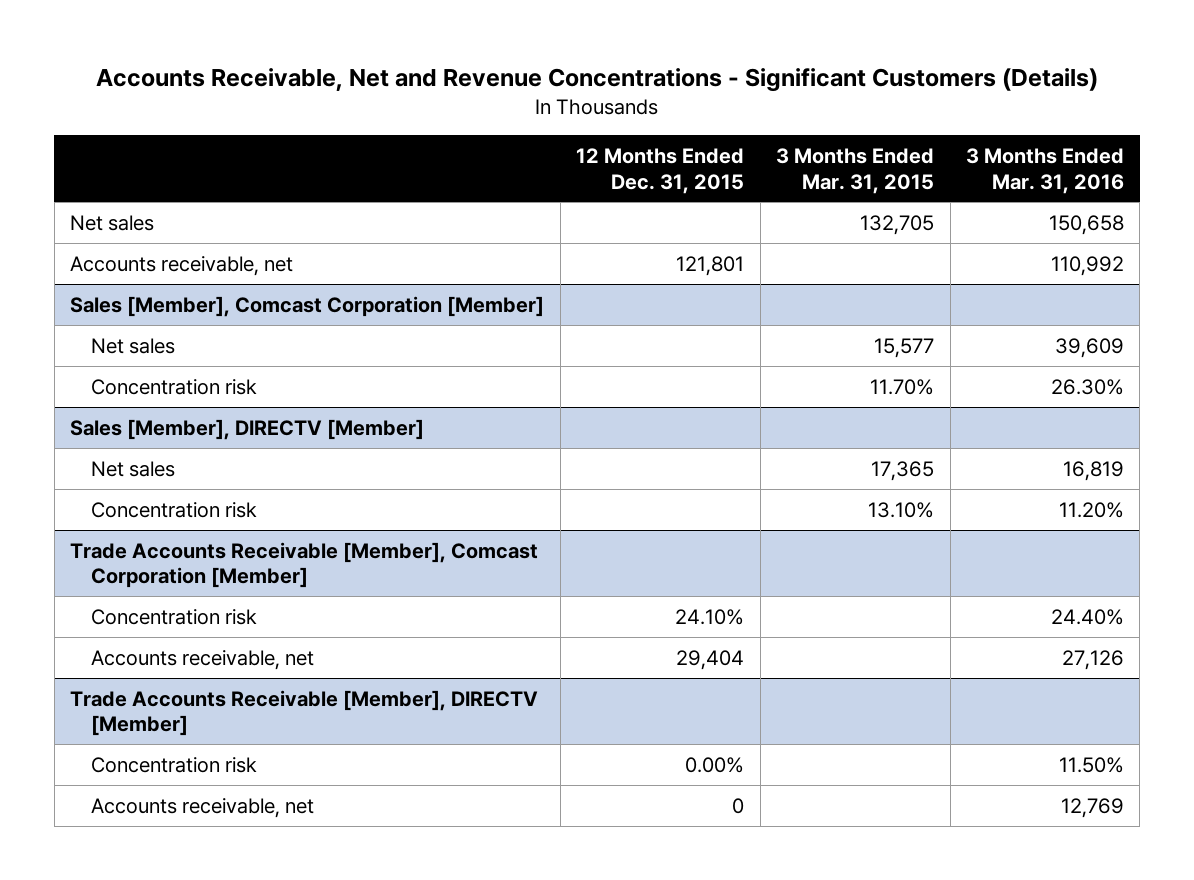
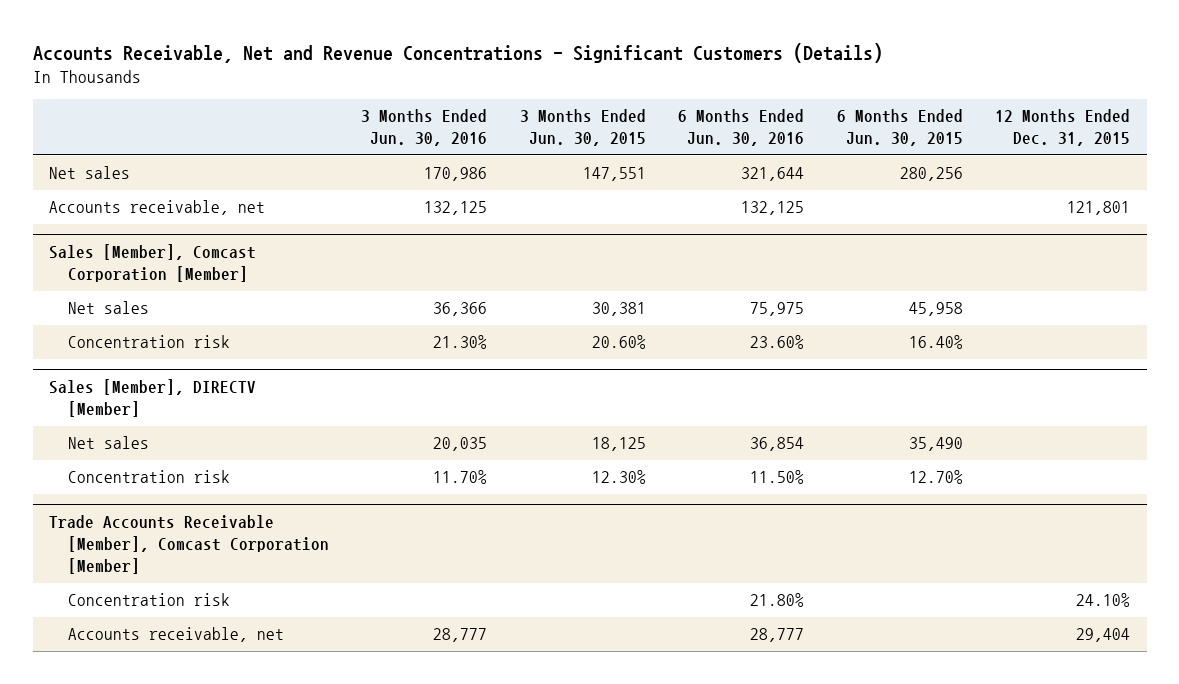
- | 12 Months Ended Dec. 31, 2015 | 3 Months Ended Mar. 31, 2015 | 3 Months Ended Mar. 31, 2016
+ | 3 Months Ended Jun. 30, 2016 | 3 Months Ended Jun. 30, 2015 | 6 Months Ended Jun. 30, 2016 | 6 Months Ended Jun. 30, 2015 | 12 Months Ended Dec. 31, 2015
- Trade Accounts Receivable [Member], DIRECTV [Member]
- Concentration risk | 0.00% | | 11.50%
- Accounts receivable, net | 0 | | 12,769

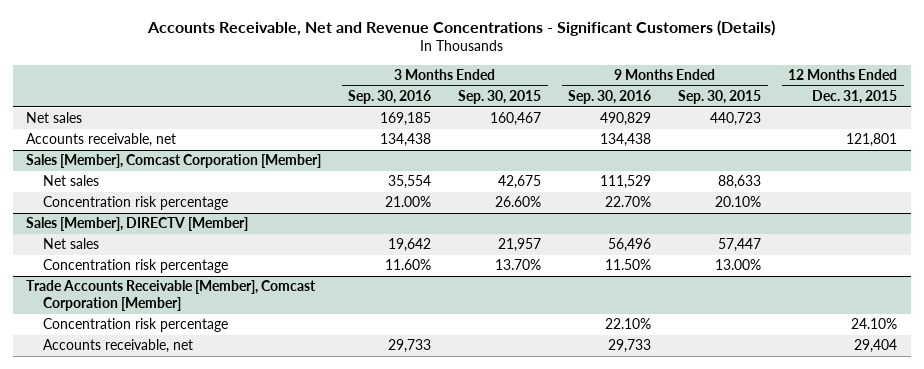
- | 3 Months Ended Jun. 30, 2016 | 3 Months Ended Jun. 30, 2015 | 6 Months Ended Jun. 30, 2016 | 6 Months Ended Jun. 30, 2015 | 12 Months Ended Dec. 31, 2015
+ | 3 Months Ended Sep. 30, 2016 | 3 Months Ended Sep. 30, 2015 | 9 Months Ended Sep. 30, 2016 | 9 Months Ended Sep. 30, 2015 | 12 Months Ended Dec. 31, 2015
@ Sales [Member], Comcast Corporation [Member]
- Concentration risk | 21.30% | 20.60% | 23.60% | 16.40% |
+ Concentration risk percentage | 21.00% | 26.60% | 22.70% | 20.10% |
@ Sales [Member], DIRECTV [Member]
- Concentration risk | 11.70% | 12.30% | 11.50% | 12.70% |
+ Concentration risk percentage | 11.60% | 13.70% | 11.50% | 13.00% |
@ Trade Accounts Receivable [Member], Comcast Corporation [Member]
- Concentration risk | | | 21.80% | | 24.10%
+ Concentration risk percentage | | | 22.10% | | 24.10%

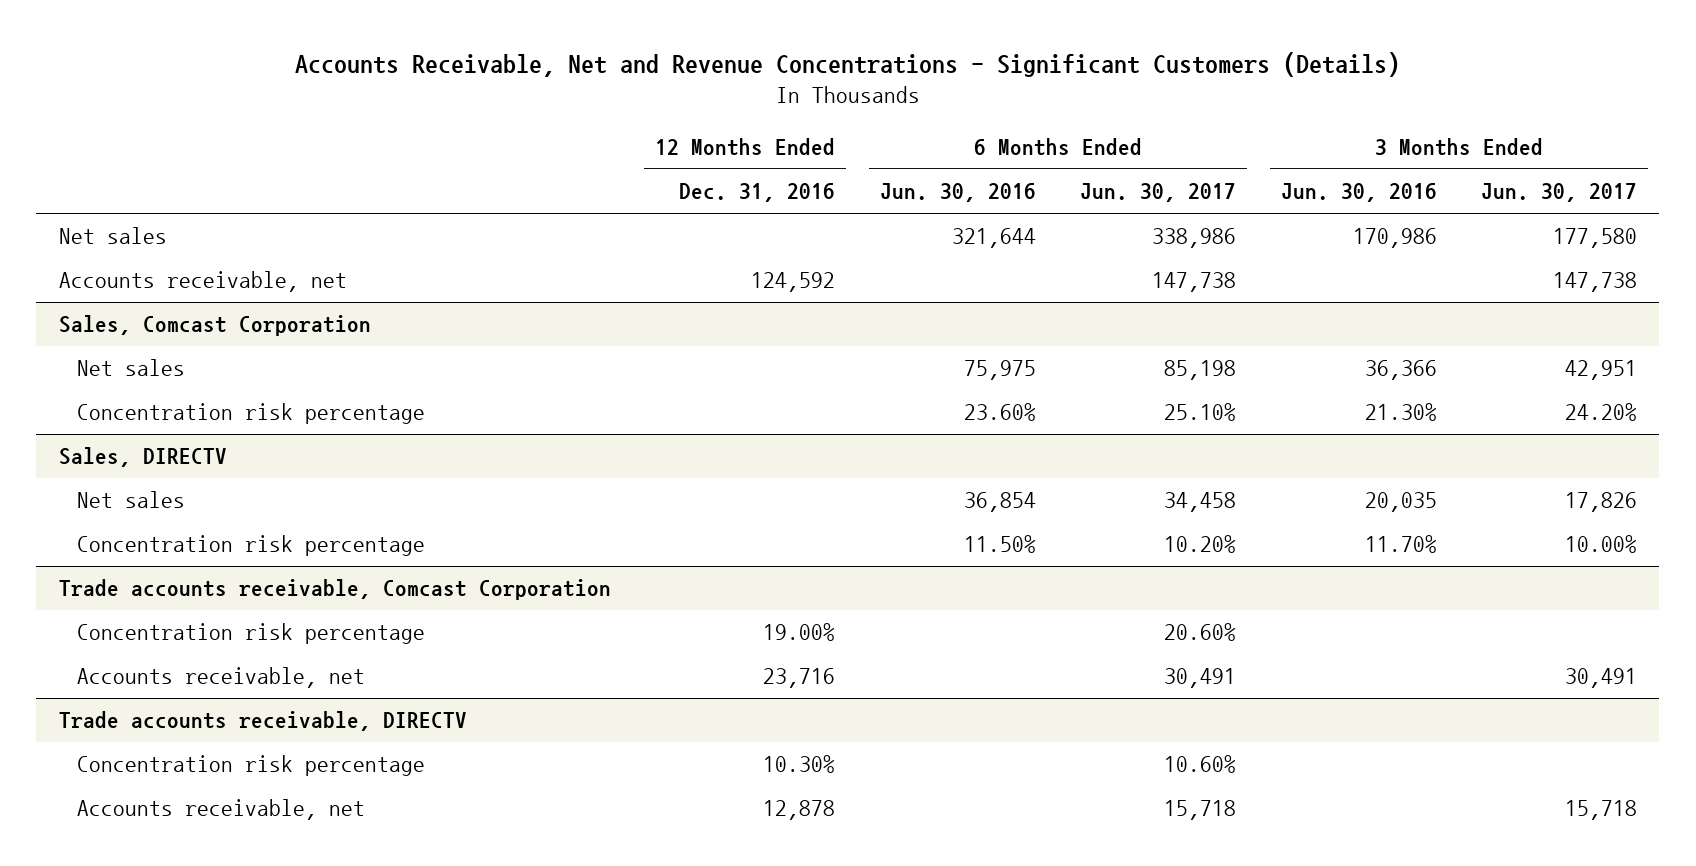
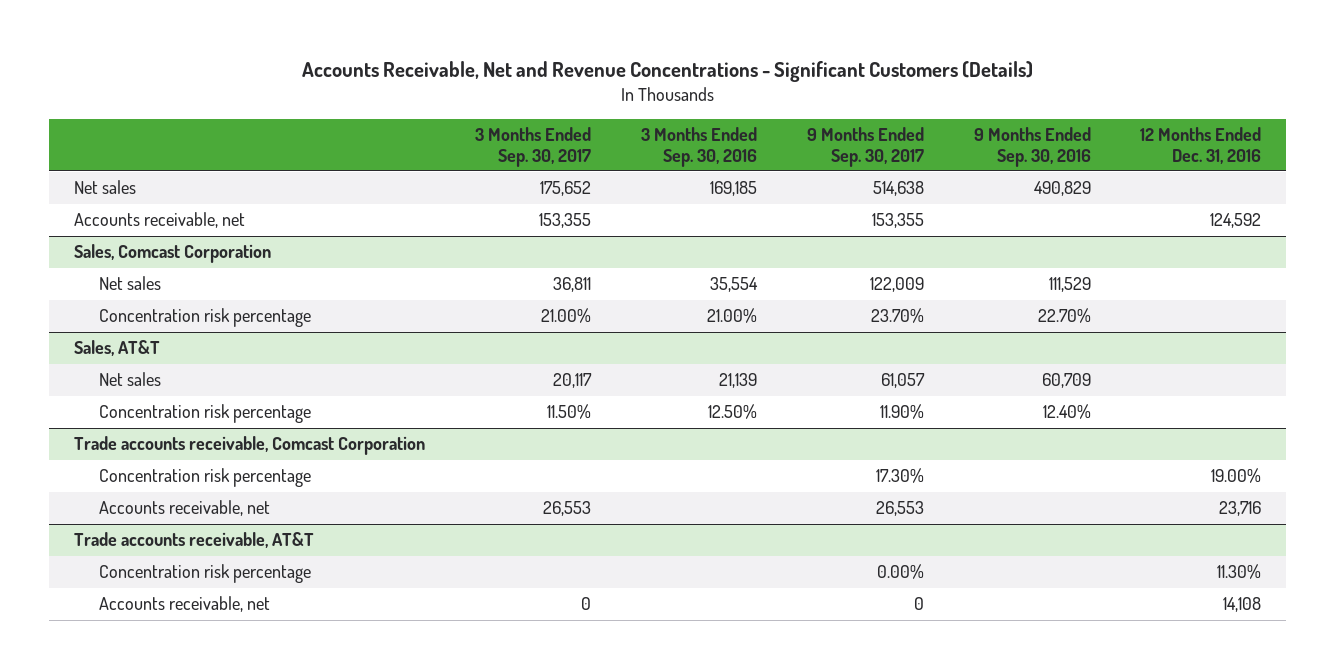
- | 12 Months Ended Dec. 31, 2016 | 6 Months Ended Jun. 30, 2016 | 6 Months Ended Jun. 30, 2017 | 3 Months Ended Jun. 30, 2016 | 3 Months Ended Jun. 30, 2017
+ | 3 Months Ended Sep. 30, 2017 | 3 Months Ended Sep. 30, 2016 | 9 Months Ended Sep. 30, 2017 | 9 Months Ended Sep. 30, 2016 | 12 Months Ended Dec. 31, 2016
- Sales, DIRECTV
- Net sales | | 36,854 | 34,458 | 20,035 | 17,826
- Concentration risk percentage | | 11.50% | 10.20% | 11.70% | 10.00%
+ Sales, AT&T
+ Net sales | 20,117 | 21,139 | 61,057 | 60,709 |
+ Concentration risk percentage | 11.50% | 12.50% | 11.90% | 12.40% |
- Trade accounts receivable, DIRECTV
- Concentration risk percentage | 10.30% | | 10.60% | |
- Accounts receivable, net | 12,878 | | 15,718 | | 15,718
+ Trade accounts receivable, AT&T
+ Concentration risk percentage | | | 0.00% | | 11.30%
+ Accounts receivable, net | 0 | | 0 | | 14,108

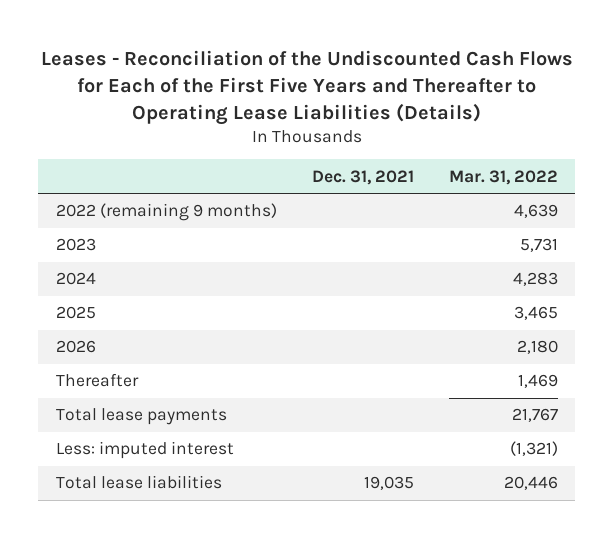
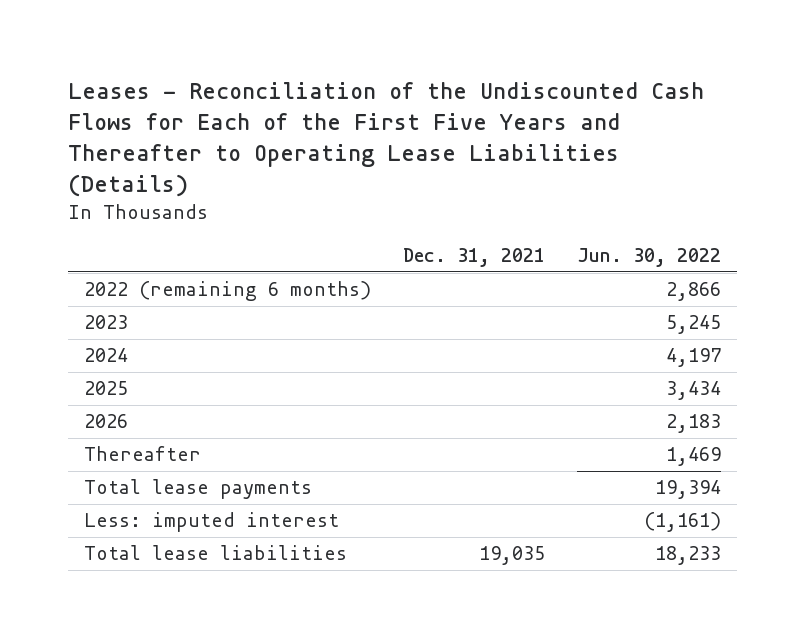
- | Dec. 31, 2021 | Mar. 31, 2022
+ | Dec. 31, 2021 | Jun. 30, 2022
- 2022 (remaining 9 months) | | 4,639
+ 2022 (remaining 6 months) | | 2,866

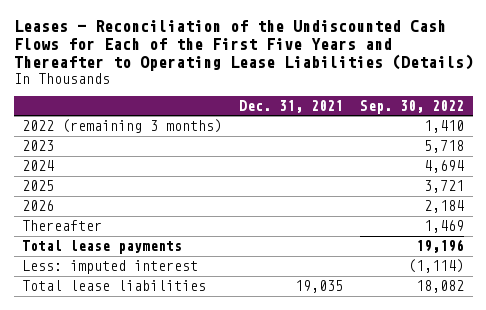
- | Dec. 31, 2021 | Jun. 30, 2022
+ | Dec. 31, 2021 | Sep. 30, 2022
- 2022 (remaining 6 months) | | 2,866
+ 2022 (remaining 3 months) | | 1,410

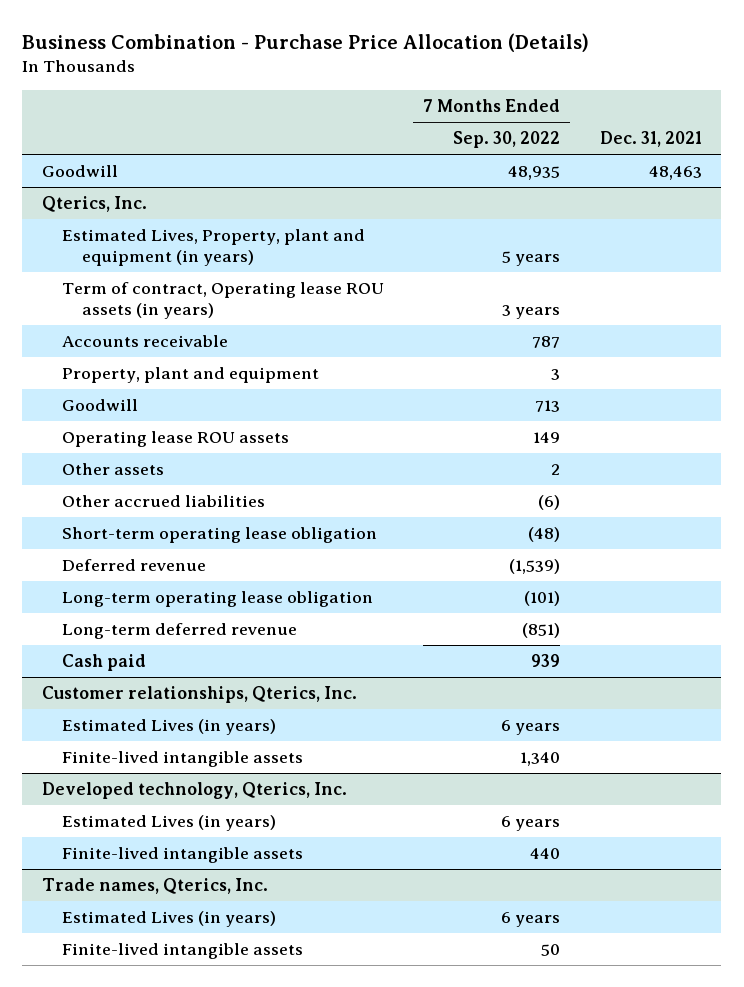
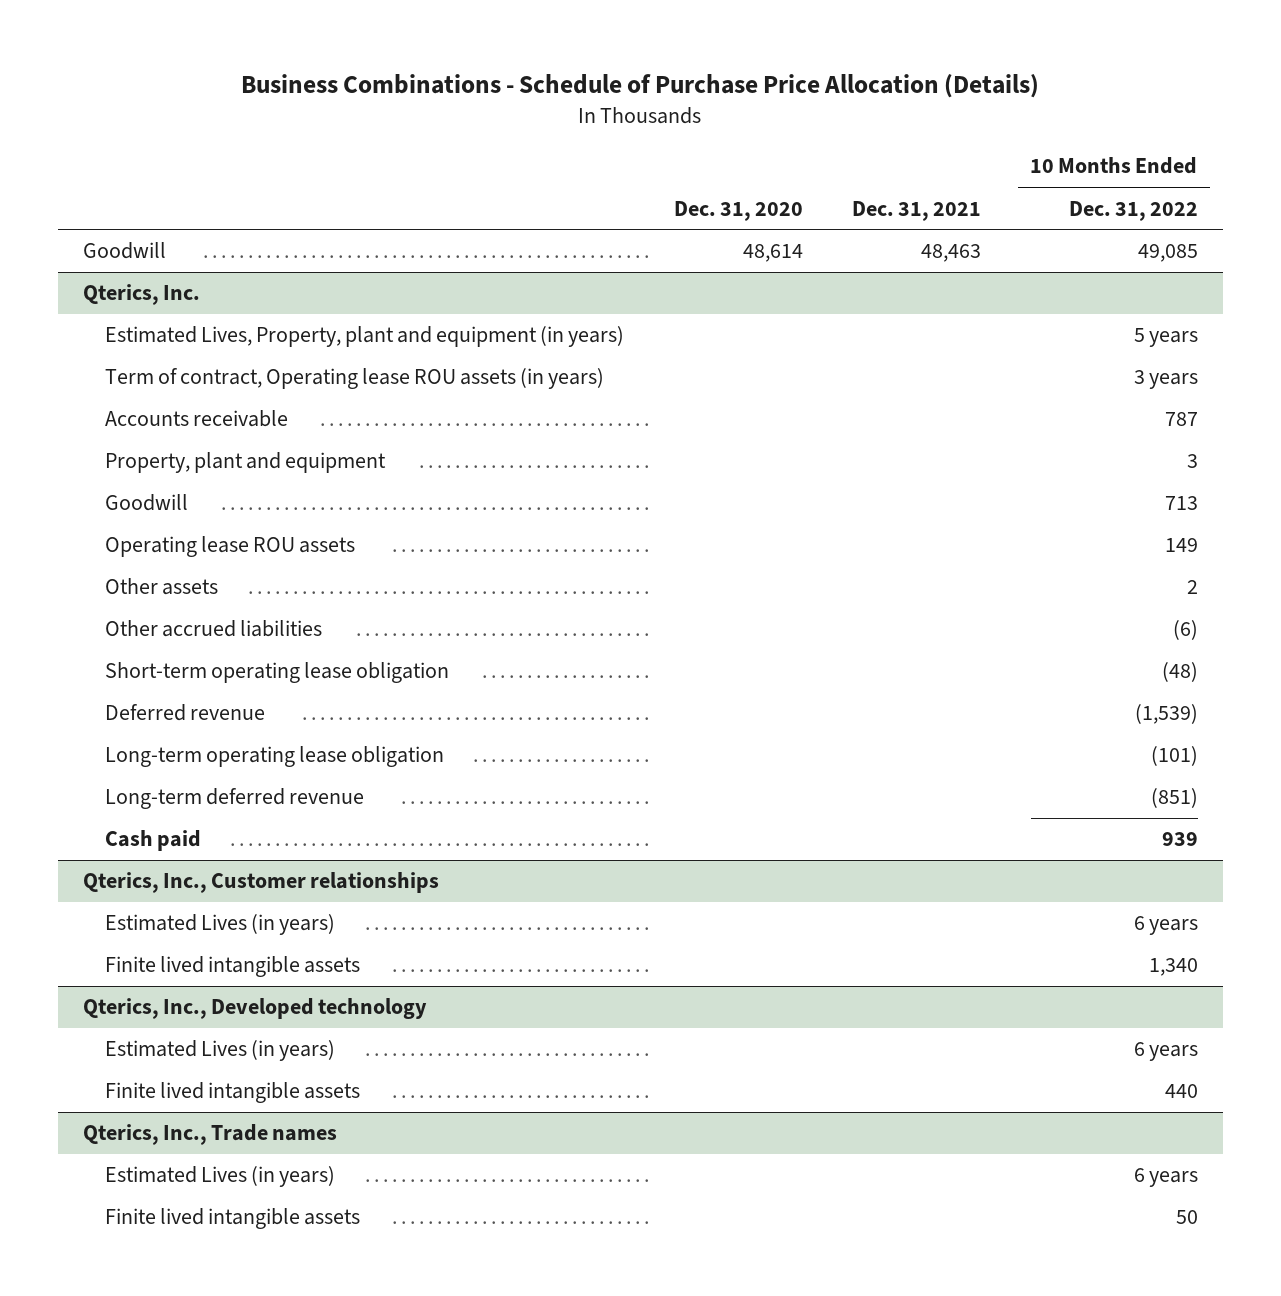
- Business Combination - Purchase Price Allocation (Details)
+ Business Combinations - Schedule of Purchase Price Allocation (Details)
- | 7 Months Ended Sep. 30, 2022 | Dec. 31, 2021
+ | Dec. 31, 2020 | Dec. 31, 2021 | 10 Months Ended Dec. 31, 2022
- Customer relationships, Qterics, Inc.
+ Qterics, Inc., Customer relationships
- Finite-lived intangible assets | 1,340 |
- Developed technology, Qterics, Inc.
+ Finite lived intangible assets | | | 1,340
+ Qterics, Inc., Developed technology
- Finite-lived intangible assets | 440 |
- Trade names, Qterics, Inc.
+ Finite lived intangible assets | | | 440
+ Qterics, Inc., Trade names
- Finite-lived intangible assets | 50 |
+ Finite lived intangible assets | | | 50

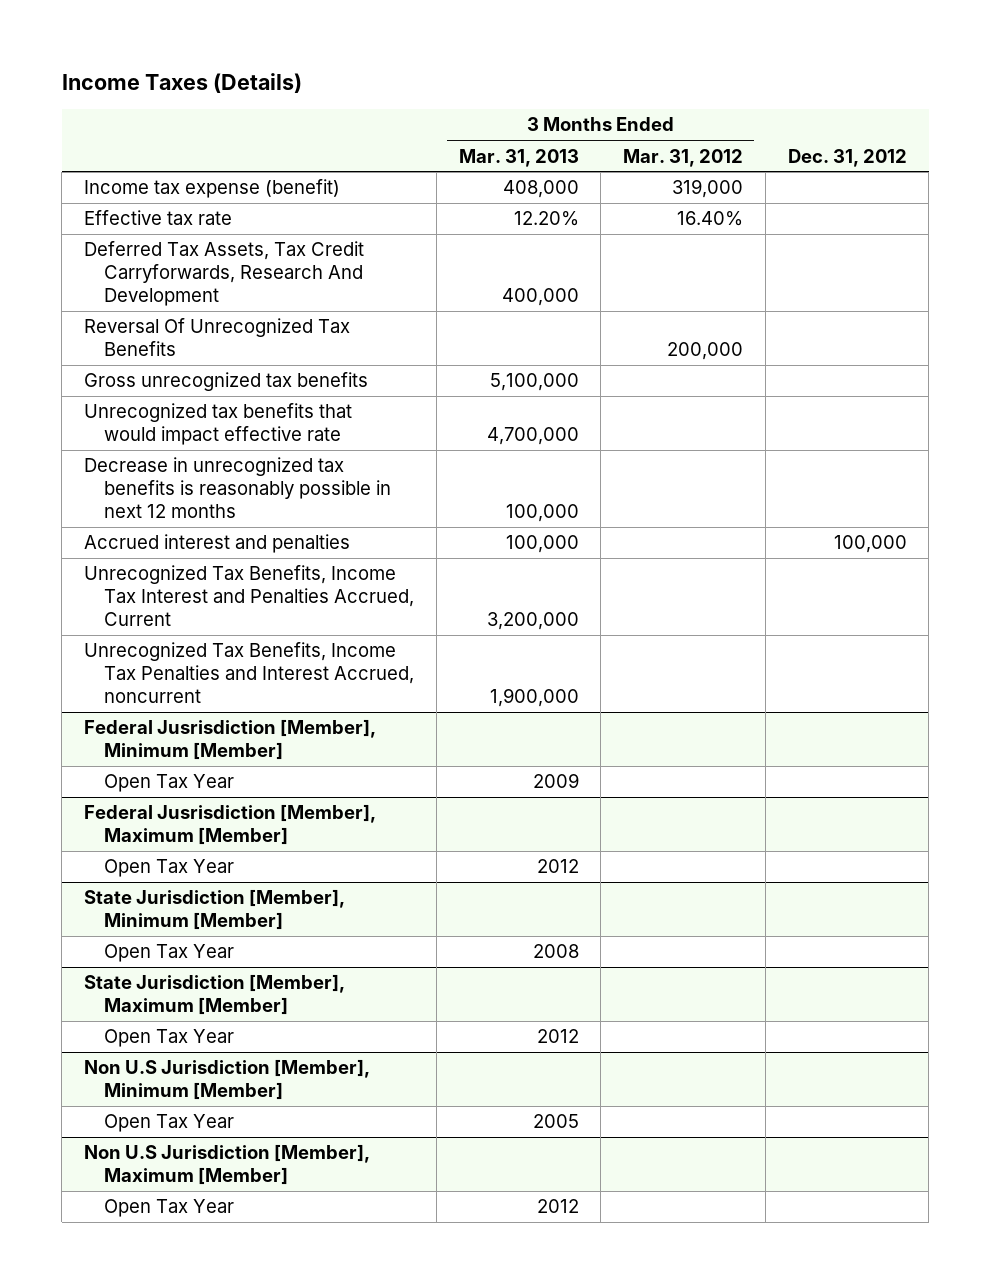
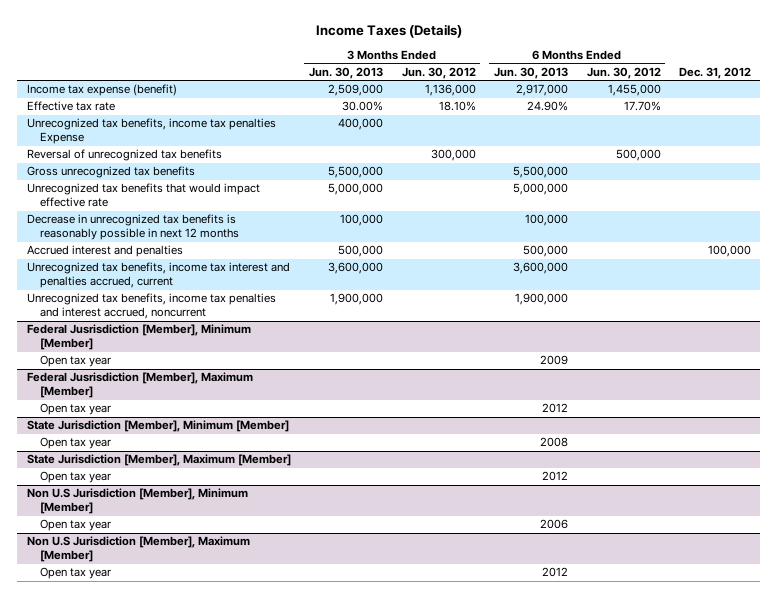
- | 3 Months Ended Mar. 31, 2013 | 3 Months Ended Mar. 31, 2012 | Dec. 31, 2012
+ | 3 Months Ended Jun. 30, 2013 | 3 Months Ended Jun. 30, 2012 | 6 Months Ended Jun. 30, 2013 | 6 Months Ended Jun. 30, 2012 | Dec. 31, 2012
- Deferred Tax Assets, Tax Credit Carryforwards, Research And Development | 400,000 | |
- Reversal Of Unrecognized Tax Benefits | | 200,000 |
+ Unrecognized tax benefits, income tax penalties Expense | 400,000 | | | |
+ Reversal of unrecognized tax benefits | | 300,000 | | 500,000 |
- Unrecognized Tax Benefits, Income Tax Interest and Penalties Accrued, Current | 3,200,000 | |
- Unrecognized Tax Benefits, Income Tax Penalties and Interest Accrued, noncurrent | 1,900,000 | |
+ Unrecognized tax benefits, income tax interest and penalties accrued, current | 3,600,000 | | 3,600,000 | |
+ Unrecognized tax benefits, income tax penalties and interest accrued, noncurrent | 1,900,000 | | 1,900,000 | |
@ Federal Jusrisdiction [Member], Minimum [Member]
- Open Tax Year | 2009 | |
+ Open tax year | | | 2009 | |
@ Federal Jusrisdiction [Member], Maximum [Member]
- Open Tax Year | 2012 | |
+ Open tax year | | | 2012 | |
@ State Jurisdiction [Member], Minimum [Member]
- Open Tax Year | 2008 | |
+ Open tax year | | | 2008 | |
@ State Jurisdiction [Member], Maximum [Member]
- Open Tax Year | 2012 | |
+ Open tax year | | | 2012 | |
@ Non U.S Jurisdiction [Member], Minimum [Member]
- Open Tax Year | 2005 | |
+ Open tax year | | | 2006 | |
@ Non U.S Jurisdiction [Member], Maximum [Member]
- Open Tax Year | 2012 | |
+ Open tax year | | | 2012 | |

